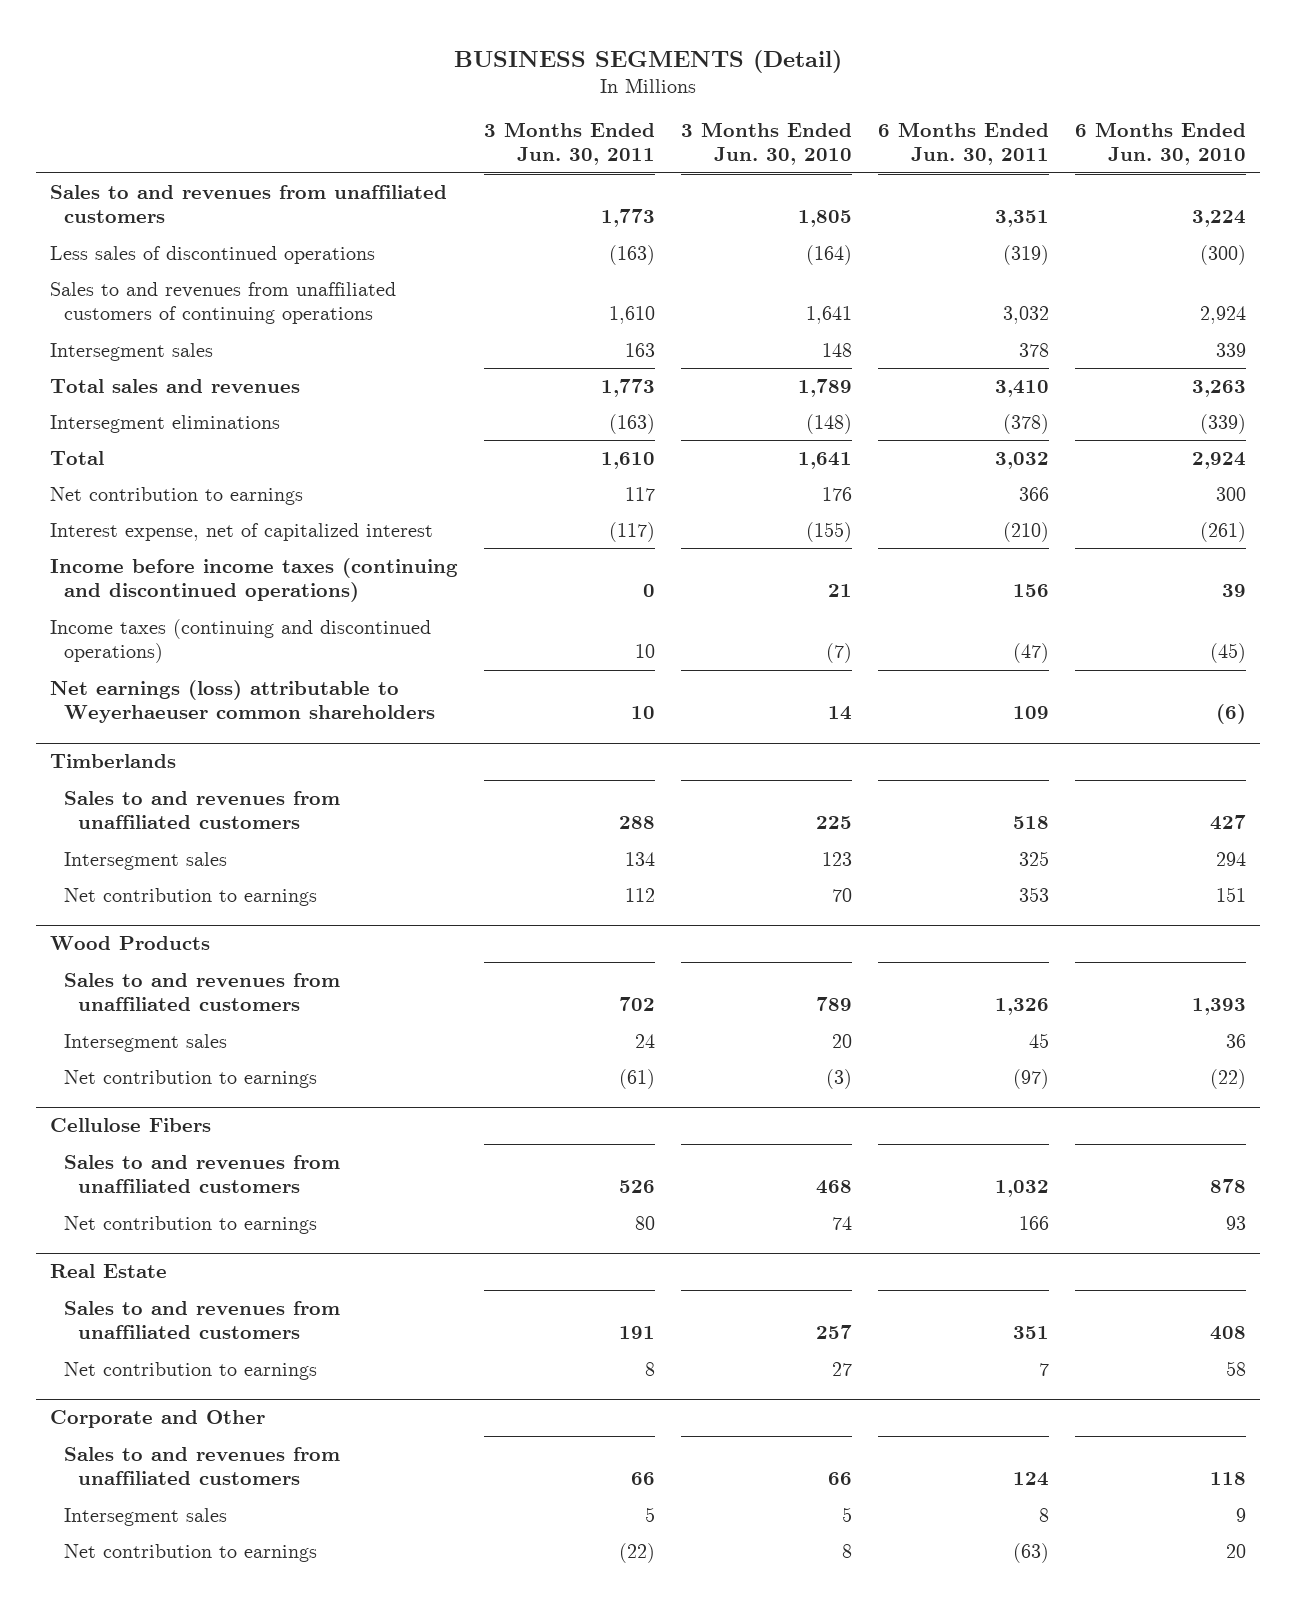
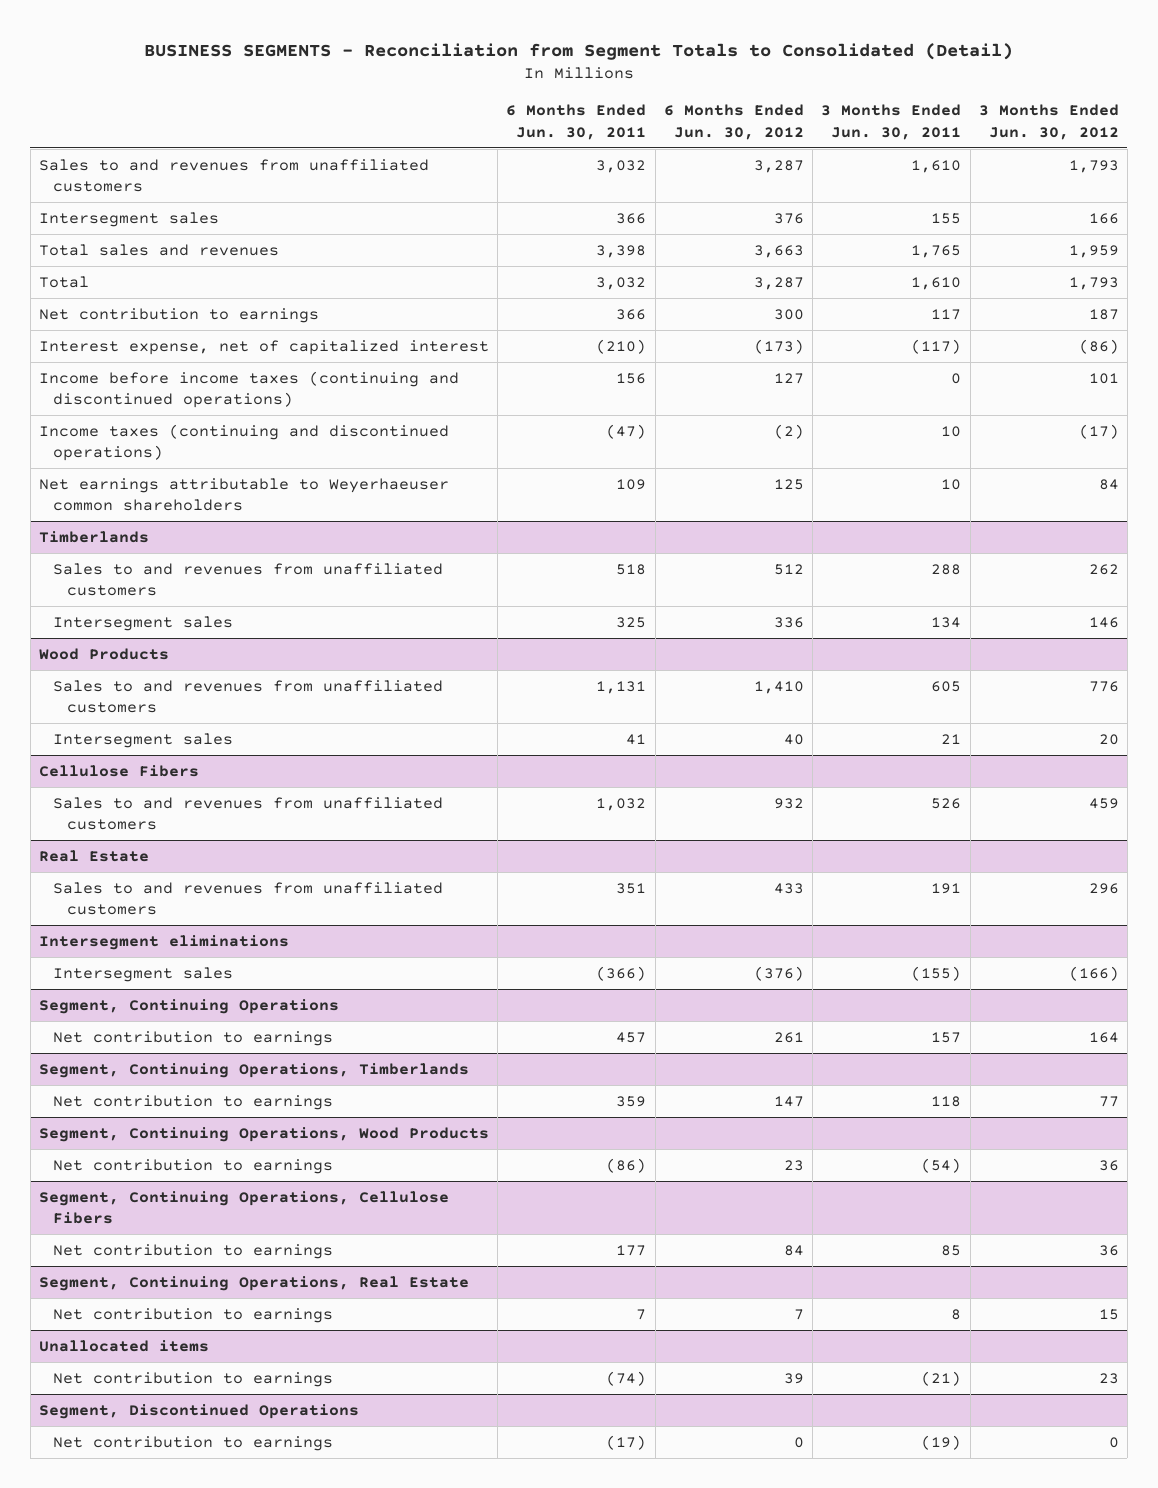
- BUSINESS SEGMENTS (Detail)
+ BUSINESS SEGMENTS - Reconciliation from Segment Totals to Consolidated (Detail)
- | 3 Months Ended Jun. 30, 2011 | 3 Months Ended Jun. 30, 2010 | 6 Months Ended Jun. 30, 2011 | 6 Months Ended Jun. 30, 2010
+ | 6 Months Ended Jun. 30, 2011 | 6 Months Ended Jun. 30, 2012 | 3 Months Ended Jun. 30, 2011 | 3 Months Ended Jun. 30, 2012
- Sales to and revenues from unaffiliated customers | 1,773 | 1,805 | 3,351 | 3,224
- Less sales of discontinued operations | (163) | (164) | (319) | (300)
- Sales to and revenues from unaffiliated customers of continuing operations | 1,610 | 1,641 | 3,032 | 2,924
- Intersegment sales | 163 | 148 | 378 | 339
- Total sales and revenues | 1,773 | 1,789 | 3,410 | 3,263
- Intersegment eliminations | (163) | (148) | (378) | (339)
+ Sales to and revenues from unaffiliated customers | 3,032 | 3,287 | 1,610 | 1,793
+ Intersegment sales | 366 | 376 | 155 | 166
+ Total sales and revenues | 3,398 | 3,663 | 1,765 | 1,959
- Net earnings (loss) attributable to Weyerhaeuser common shareholders | 10 | 14 | 109 | (6)
+ Net earnings attributable to Weyerhaeuser common shareholders | 109 | 125 | 10 | 84
@ Timberlands
- Net contribution to earnings | 112 | 70 | 353 | 151
@ Wood Products
- Sales to and revenues from unaffiliated customers | 702 | 789 | 1,326 | 1,393
- Intersegment sales | 24 | 20 | 45 | 36
- Net contribution to earnings | (61) | (3) | (97) | (22)
+ Sales to and revenues from unaffiliated customers | 1,131 | 1,410 | 605 | 776
+ Intersegment sales | 41 | 40 | 21 | 20
@ Cellulose Fibers
- Net contribution to earnings | 80 | 74 | 166 | 93
+ Intersegment eliminations
+ Intersegment sales | (366) | (376) | (155) | (166)
+ Segment, Continuing Operations
+ Net contribution to earnings | 457 | 261 | 157 | 164
+ Segment, Continuing Operations, Timberlands
+ Net contribution to earnings | 359 | 147 | 118 | 77
+ Segment, Continuing Operations, Wood Products
+ Net contribution to earnings | (86) | 23 | (54) | 36
+ Segment, Continuing Operations, Cellulose Fibers
+ Net contribution to earnings | 177 | 84 | 85 | 36
+ Segment, Continuing Operations, Real Estate
- Corporate and Other
- Sales to and revenues from unaffiliated customers | 66 | 66 | 124 | 118
- Intersegment sales | 5 | 5 | 8 | 9
- Net contribution to earnings | (22) | 8 | (63) | 20
+ Unallocated items
+ Net contribution to earnings | (74) | 39 | (21) | 23
+ Segment, Discontinued Operations
+ Net contribution to earnings | (17) | 0 | (19) | 0

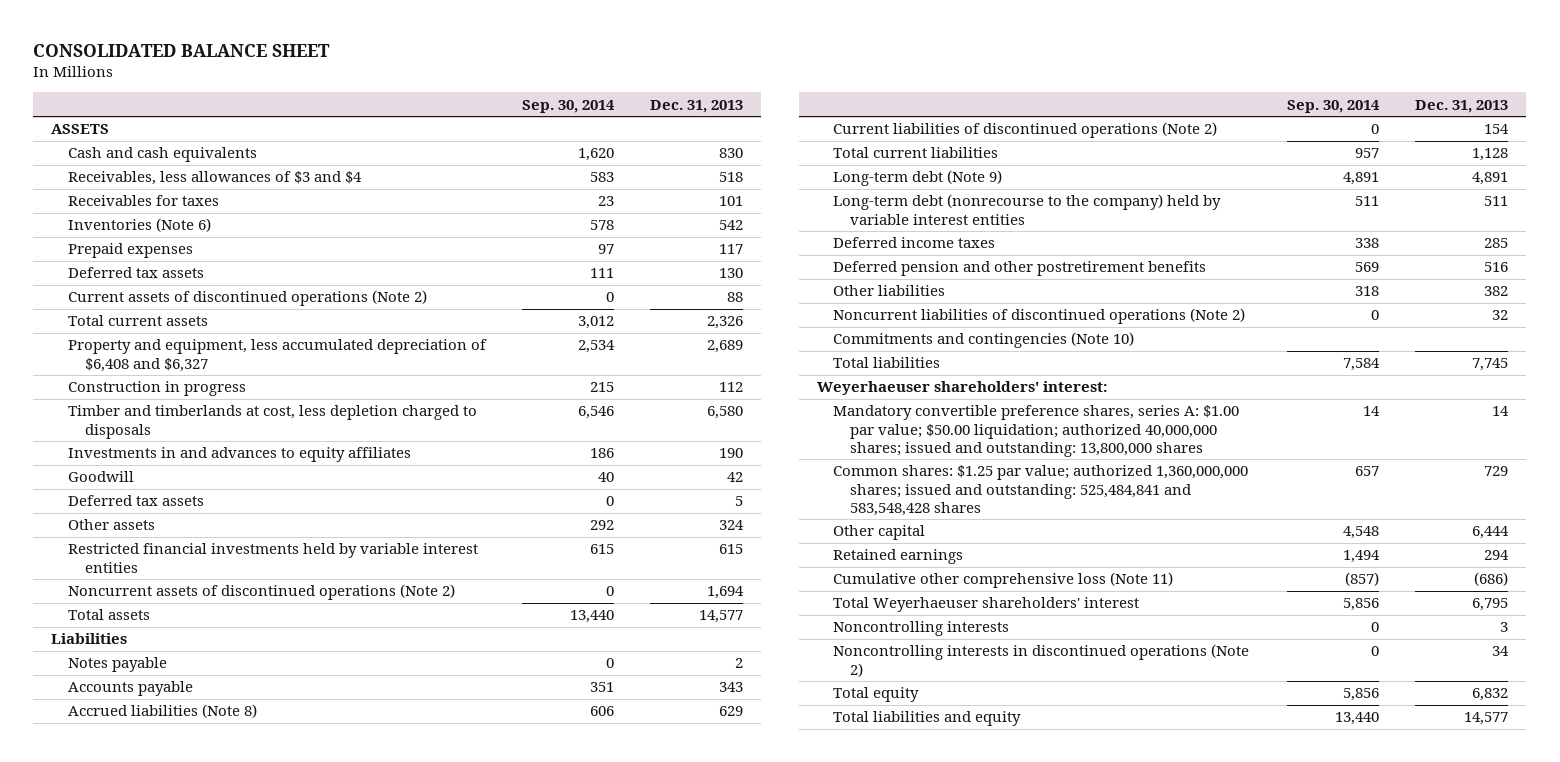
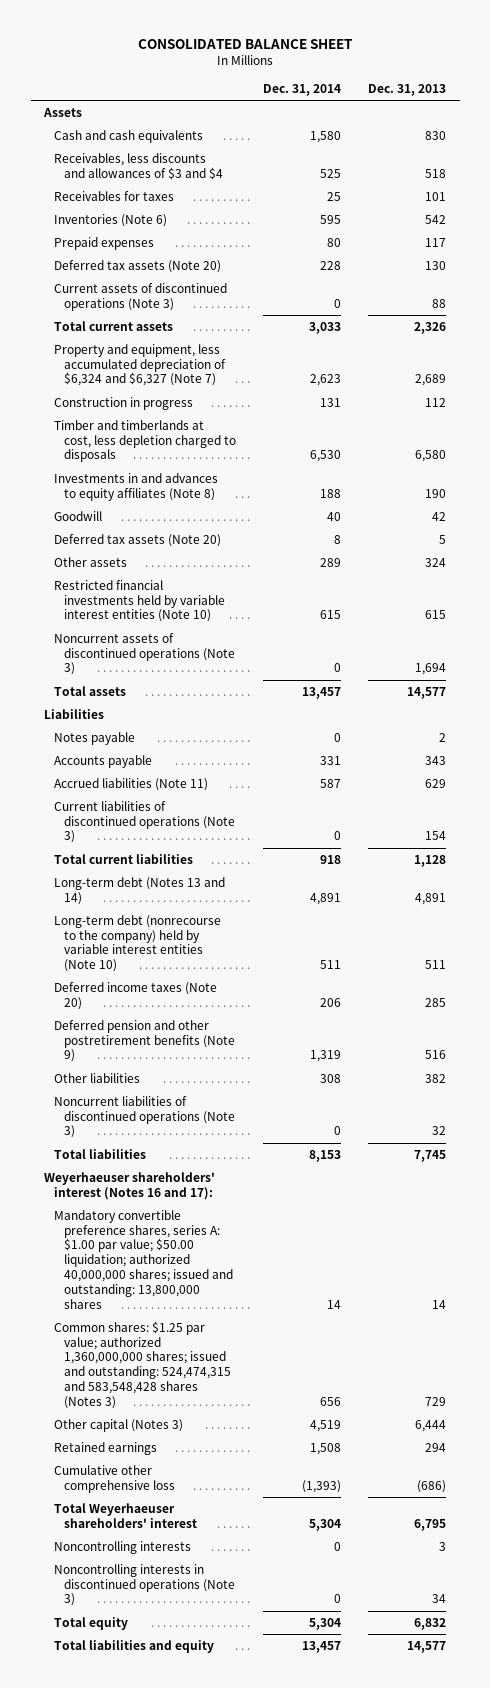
- | Sep. 30, 2014 | Dec. 31, 2013
+ | Dec. 31, 2014 | Dec. 31, 2013
- ASSETS
+ Assets
- Receivables, less allowances of $3 and $4 | 583 | 518
+ Receivables, less discounts and allowances of $3 and $4 | 525 | 518
- Deferred tax assets | 111 | 130
- Current assets of discontinued operations (Note 2) | 0 | 88
+ Deferred tax assets (Note 20) | 228 | 130
+ Current assets of discontinued operations (Note 3) | 0 | 88
- Property and equipment, less accumulated depreciation of $6,408 and $6,327 | 2,534 | 2,689
+ Property and equipment, less accumulated depreciation of $6,324 and $6,327 (Note 7) | 2,623 | 2,689
- Investments in and advances to equity affiliates | 186 | 190
+ Investments in and advances to equity affiliates (Note 8) | 188 | 190
- Deferred tax assets | 0 | 5
+ Deferred tax assets (Note 20) | 8 | 5
- Restricted financial investments held by variable interest entities | 615 | 615
- Noncurrent assets of discontinued operations (Note 2) | 0 | 1,694
+ Restricted financial investments held by variable interest entities (Note 10) | 615 | 615
+ Noncurrent assets of discontinued operations (Note 3) | 0 | 1,694
- Accrued liabilities (Note 8) | 606 | 629
- Current liabilities of discontinued operations (Note 2) | 0 | 154
+ Accrued liabilities (Note 11) | 587 | 629
+ Current liabilities of discontinued operations (Note 3) | 0 | 154
- Long-term debt (Note 9) | 4,891 | 4,891
- Long-term debt (nonrecourse to the company) held by variable interest entities | 511 | 511
- Deferred income taxes | 338 | 285
- Deferred pension and other postretirement benefits | 569 | 516
+ Long-term debt (Notes 13 and 14) | 4,891 | 4,891
+ Long-term debt (nonrecourse to the company) held by variable interest entities (Note 10) | 511 | 511
+ Deferred income taxes (Note 20) | 206 | 285
+ Deferred pension and other postretirement benefits (Note 9) | 1,319 | 516
- Noncurrent liabilities of discontinued operations (Note 2) | 0 | 32
- Commitments and contingencies (Note 10)
+ Noncurrent liabilities of discontinued operations (Note 3) | 0 | 32
- Weyerhaeuser shareholders' interest:
+ Weyerhaeuser shareholders' interest (Notes 16 and 17):
- Common shares: $1.25 par value; authorized 1,360,000,000 shares; issued and outstanding: 525,484,841 and 583,548,428 shares | 657 | 729
- Other capital | 4,548 | 6,444
+ Common shares: $1.25 par value; authorized 1,360,000,000 shares; issued and outstanding: 524,474,315 and 583,548,428 shares (Notes 3) | 656 | 729
+ Other capital (Notes 3) | 4,519 | 6,444
- Cumulative other comprehensive loss (Note 11) | (857) | (686)
+ Cumulative other comprehensive loss | (1,393) | (686)
- Noncontrolling interests in discontinued operations (Note 2) | 0 | 34
+ Noncontrolling interests in discontinued operations (Note 3) | 0 | 34

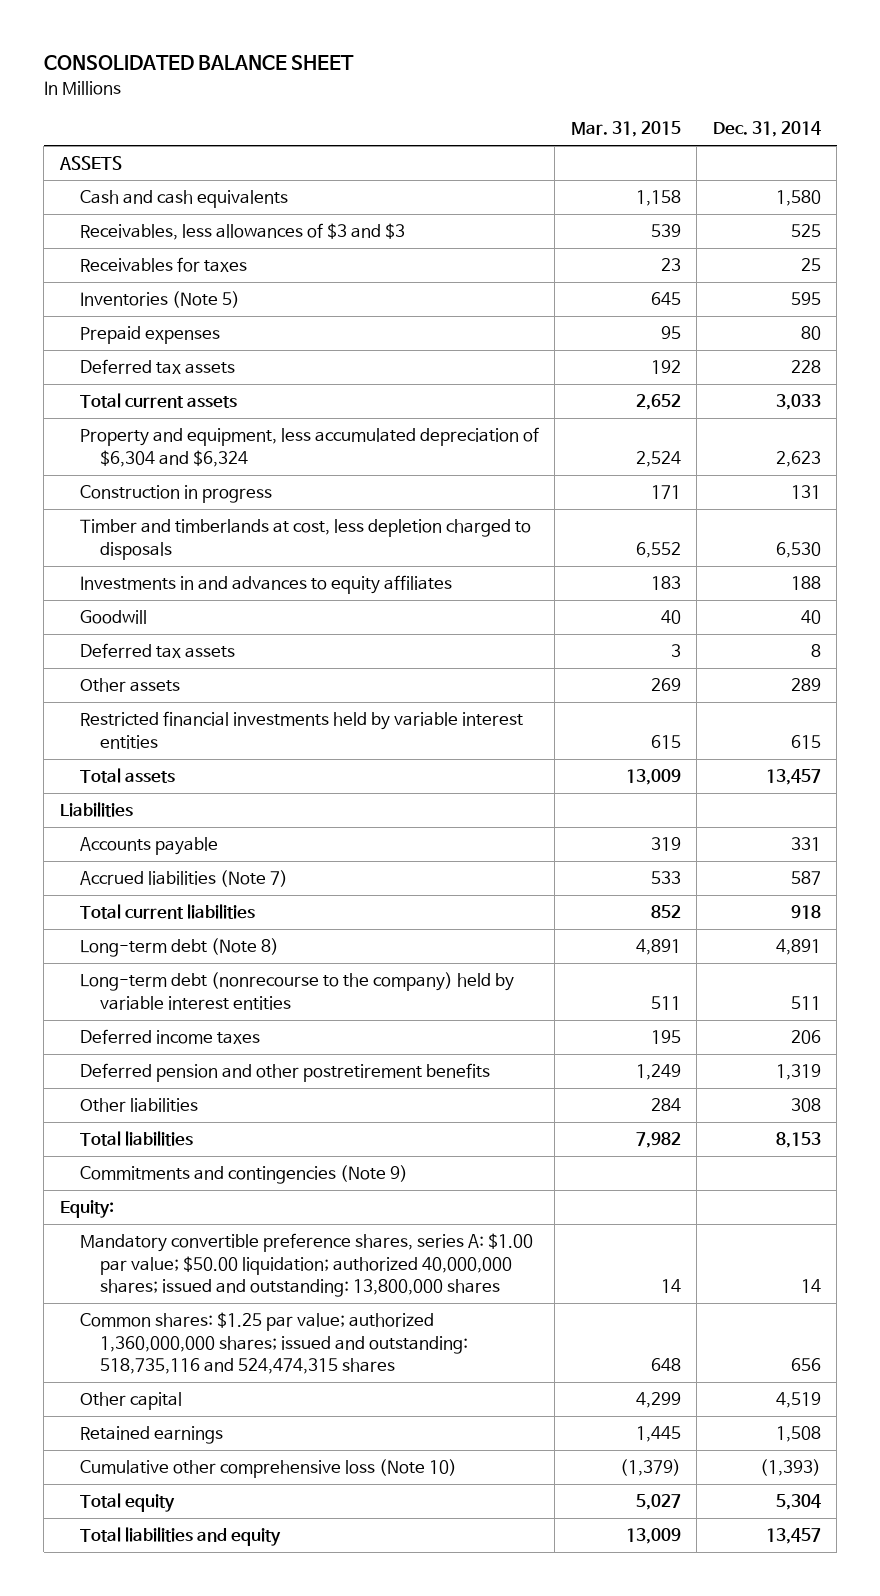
- | Dec. 31, 2014 | Dec. 31, 2013
+ | Mar. 31, 2015 | Dec. 31, 2014
- Assets
+ ASSETS
- Receivables, less discounts and allowances of $3 and $4 | 525 | 518
+ Receivables, less allowances of $3 and $3 | 539 | 525
- Inventories (Note 6) | 595 | 542
+ Inventories (Note 5) | 645 | 595
- Deferred tax assets (Note 20) | 228 | 130
- Current assets of discontinued operations (Note 3) | 0 | 88
+ Deferred tax assets | 192 | 228
- Property and equipment, less accumulated depreciation of $6,324 and $6,327 (Note 7) | 2,623 | 2,689
+ Property and equipment, less accumulated depreciation of $6,304 and $6,324 | 2,524 | 2,623
- Investments in and advances to equity affiliates (Note 8) | 188 | 190
+ Investments in and advances to equity affiliates | 183 | 188
- Deferred tax assets (Note 20) | 8 | 5
+ Deferred tax assets | 3 | 8
- Restricted financial investments held by variable interest entities (Note 10) | 615 | 615
- Noncurrent assets of discontinued operations (Note 3) | 0 | 1,694
+ Restricted financial investments held by variable interest entities | 615 | 615
- Notes payable | 0 | 2
- Accrued liabilities (Note 11) | 587 | 629
- Current liabilities of discontinued operations (Note 3) | 0 | 154
+ Accrued liabilities (Note 7) | 533 | 587
- Long-term debt (Notes 13 and 14) | 4,891 | 4,891
- Long-term debt (nonrecourse to the company) held by variable interest entities (Note 10) | 511 | 511
- Deferred income taxes (Note 20) | 206 | 285
- Deferred pension and other postretirement benefits (Note 9) | 1,319 | 516
+ Long-term debt (Note 8) | 4,891 | 4,891
+ Long-term debt (nonrecourse to the company) held by variable interest entities | 511 | 511
+ Deferred income taxes | 195 | 206
+ Deferred pension and other postretirement benefits | 1,249 | 1,319
- Noncurrent liabilities of discontinued operations (Note 3) | 0 | 32
- Weyerhaeuser shareholders' interest (Notes 16 and 17):
+ Commitments and contingencies (Note 9)
+ Equity:
- Common shares: $1.25 par value; authorized 1,360,000,000 shares; issued and outstanding: 524,474,315 and 583,548,428 shares (Notes 3) | 656 | 729
- Other capital (Notes 3) | 4,519 | 6,444
+ Common shares: $1.25 par value; authorized 1,360,000,000 shares; issued and outstanding: 518,735,116 and 524,474,315 shares | 648 | 656
+ Other capital | 4,299 | 4,519
- Cumulative other comprehensive loss | (1,393) | (686)
- Total Weyerhaeuser shareholders' interest | 5,304 | 6,795
- Noncontrolling interests | 0 | 3
- Noncontrolling interests in discontinued operations (Note 3) | 0 | 34
+ Cumulative other comprehensive loss (Note 10) | (1,379) | (1,393)

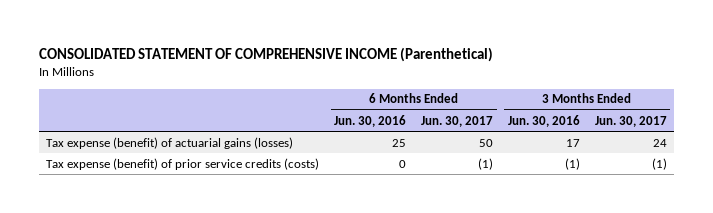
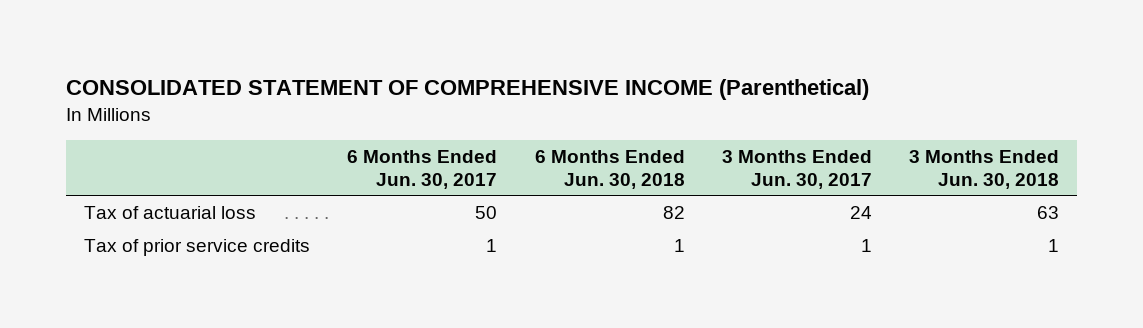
- | 6 Months Ended Jun. 30, 2016 | 6 Months Ended Jun. 30, 2017 | 3 Months Ended Jun. 30, 2016 | 3 Months Ended Jun. 30, 2017
+ | 6 Months Ended Jun. 30, 2017 | 6 Months Ended Jun. 30, 2018 | 3 Months Ended Jun. 30, 2017 | 3 Months Ended Jun. 30, 2018
- Tax expense (benefit) of actuarial gains (losses) | 25 | 50 | 17 | 24
- Tax expense (benefit) of prior service credits (costs) | 0 | (1) | (1) | (1)
+ Tax of actuarial loss | 50 | 82 | 24 | 63
+ Tax of prior service credits | 1 | 1 | 1 | 1

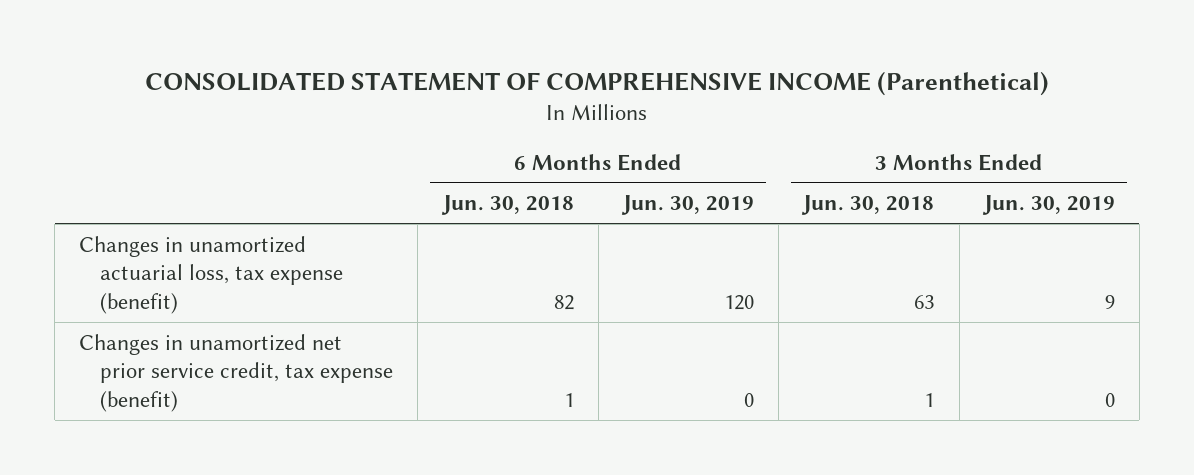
- | 6 Months Ended Jun. 30, 2017 | 6 Months Ended Jun. 30, 2018 | 3 Months Ended Jun. 30, 2017 | 3 Months Ended Jun. 30, 2018
+ | 6 Months Ended Jun. 30, 2018 | 6 Months Ended Jun. 30, 2019 | 3 Months Ended Jun. 30, 2018 | 3 Months Ended Jun. 30, 2019
- Tax of actuarial loss | 50 | 82 | 24 | 63
- Tax of prior service credits | 1 | 1 | 1 | 1
+ Changes in unamortized actuarial loss, tax expense (benefit) | 82 | 120 | 63 | 9
+ Changes in unamortized net prior service credit, tax expense (benefit) | 1 | 0 | 1 | 0

